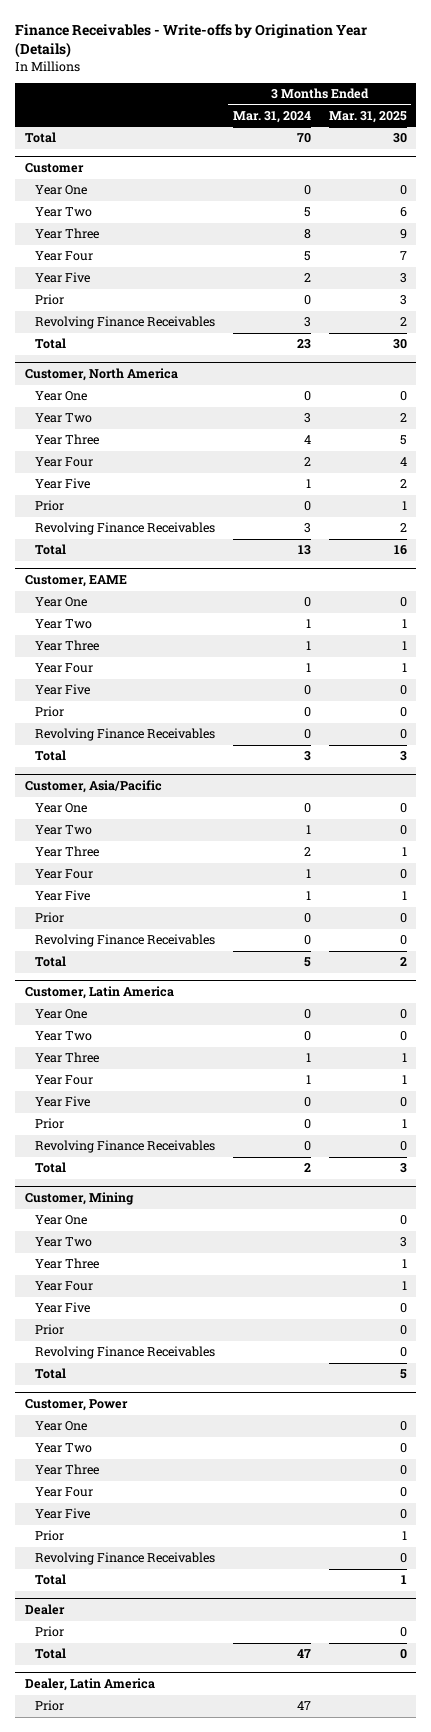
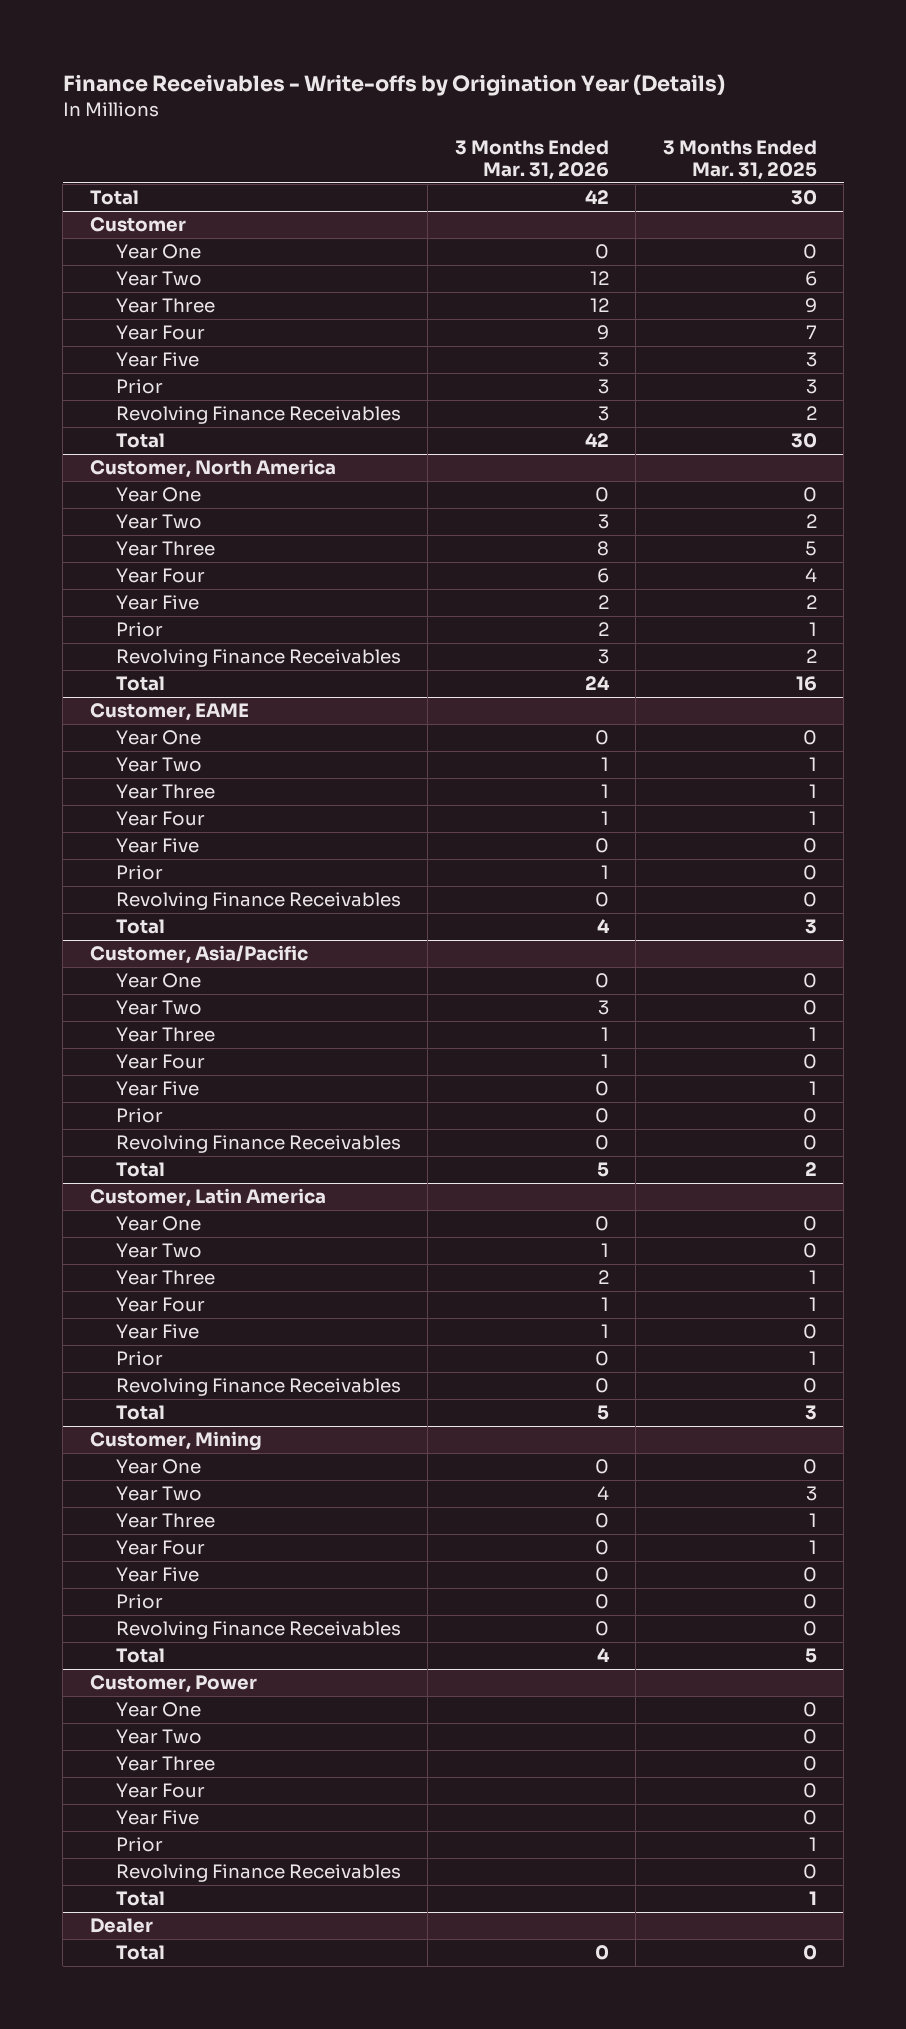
- | 3 Months Ended Mar. 31, 2024 | 3 Months Ended Mar. 31, 2025
+ | 3 Months Ended Mar. 31, 2026 | 3 Months Ended Mar. 31, 2025
@ Dealer
- Prior | | 0
- Dealer, Latin America
- Prior | 47 |

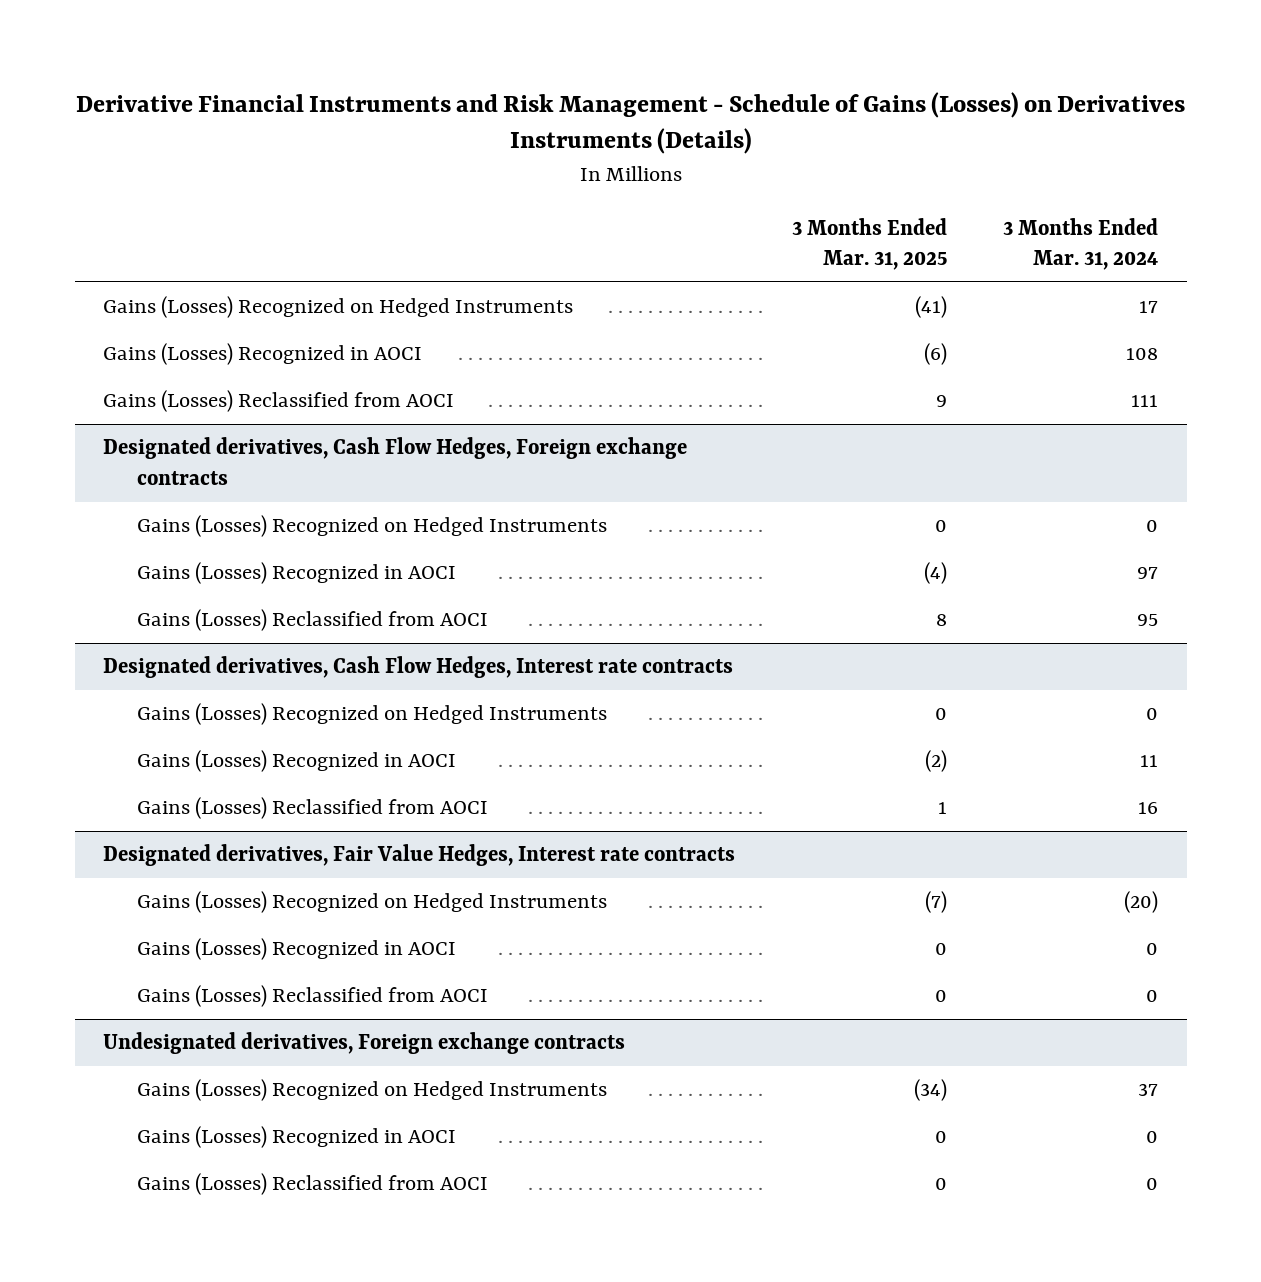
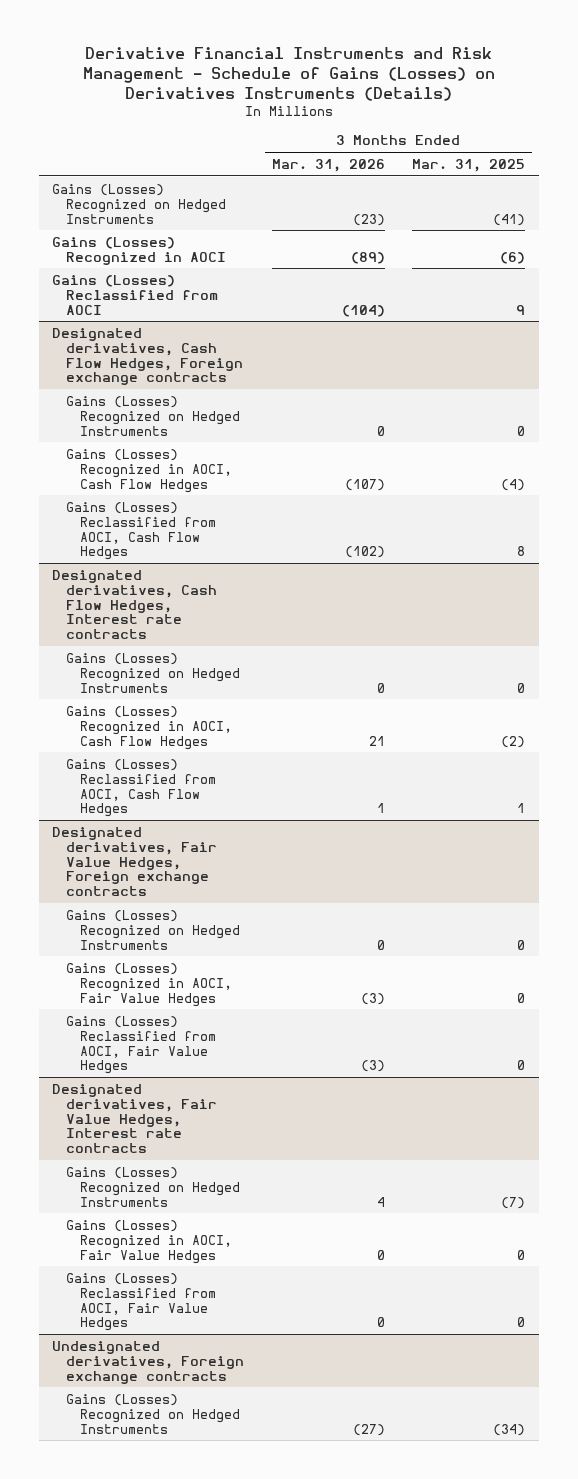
- | 3 Months Ended Mar. 31, 2025 | 3 Months Ended Mar. 31, 2024
+ | 3 Months Ended Mar. 31, 2026 | 3 Months Ended Mar. 31, 2025
@ Designated derivatives, Cash Flow Hedges, Foreign exchange contracts
- Gains (Losses) Recognized in AOCI | (4) | 97
- Gains (Losses) Reclassified from AOCI | 8 | 95
+ Gains (Losses) Recognized in AOCI, Cash Flow Hedges | (107) | (4)
+ Gains (Losses) Reclassified from AOCI, Cash Flow Hedges | (102) | 8
@ Designated derivatives, Cash Flow Hedges, Interest rate contracts
- Gains (Losses) Recognized in AOCI | (2) | 11
- Gains (Losses) Reclassified from AOCI | 1 | 16
+ Gains (Losses) Recognized in AOCI, Cash Flow Hedges | 21 | (2)
+ Gains (Losses) Reclassified from AOCI, Cash Flow Hedges | 1 | 1
+ Designated derivatives, Fair Value Hedges, Foreign exchange contracts
+ Gains (Losses) Recognized on Hedged Instruments | 0 | 0
+ Gains (Losses) Recognized in AOCI, Fair Value Hedges | (3) | 0
+ Gains (Losses) Reclassified from AOCI, Fair Value Hedges | (3) | 0
@ Designated derivatives, Fair Value Hedges, Interest rate contracts
- Gains (Losses) Recognized in AOCI | 0 | 0
- Gains (Losses) Reclassified from AOCI | 0 | 0
+ Gains (Losses) Recognized in AOCI, Fair Value Hedges | 0 | 0
+ Gains (Losses) Reclassified from AOCI, Fair Value Hedges | 0 | 0
@ Undesignated derivatives, Foreign exchange contracts
- Gains (Losses) Recognized in AOCI | 0 | 0
- Gains (Losses) Reclassified from AOCI | 0 | 0

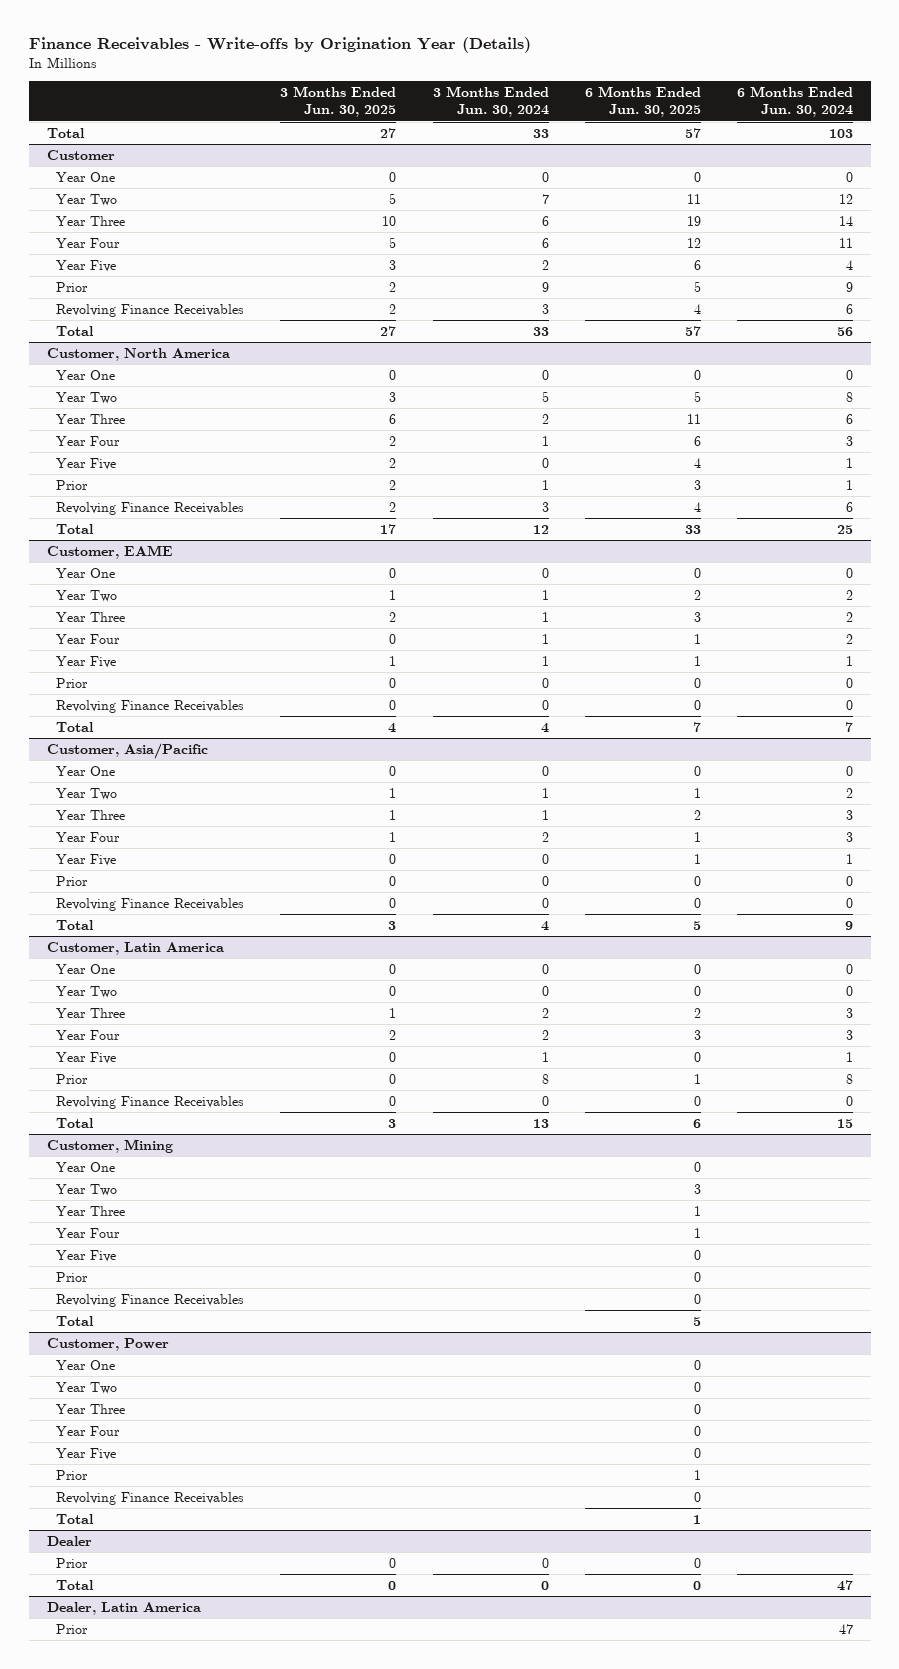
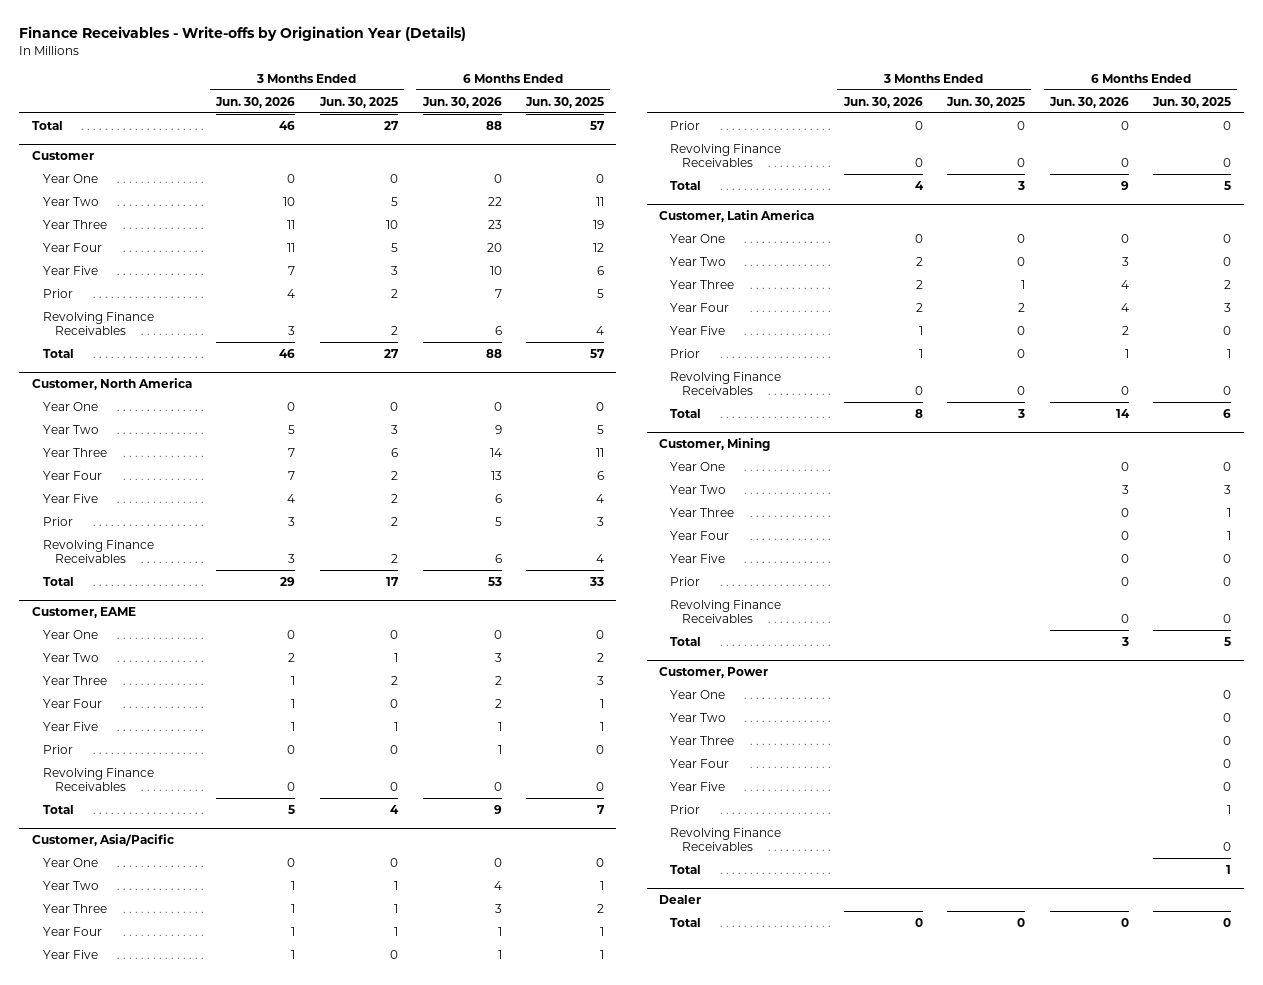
- | 3 Months Ended Jun. 30, 2025 | 3 Months Ended Jun. 30, 2024 | 6 Months Ended Jun. 30, 2025 | 6 Months Ended Jun. 30, 2024
+ | 3 Months Ended Jun. 30, 2026 | 3 Months Ended Jun. 30, 2025 | 6 Months Ended Jun. 30, 2026 | 6 Months Ended Jun. 30, 2025
@ Dealer
- Prior | 0 | 0 | 0 |
- Dealer, Latin America
- Prior | | | | 47

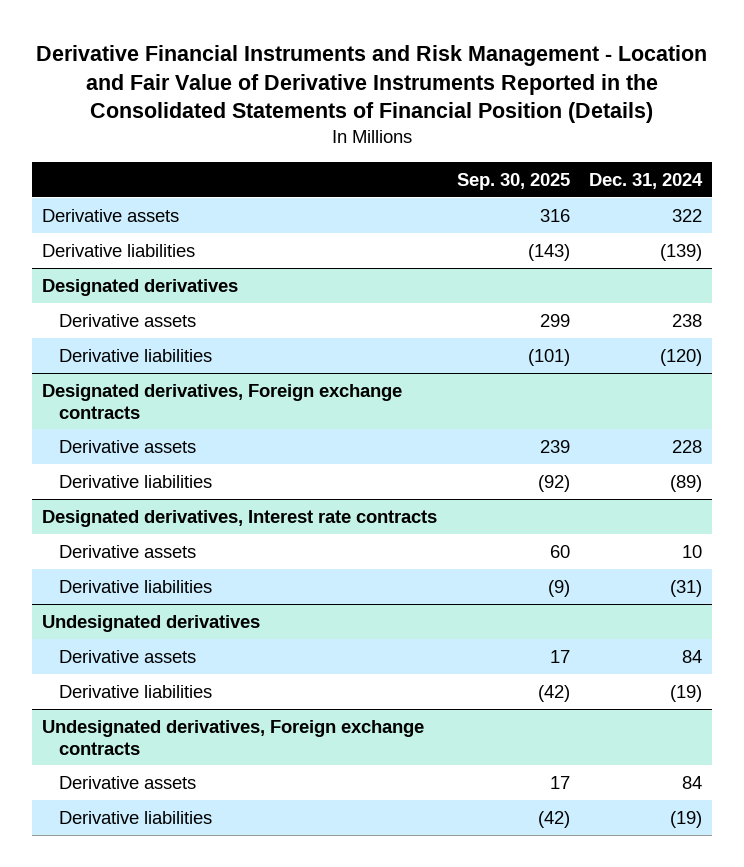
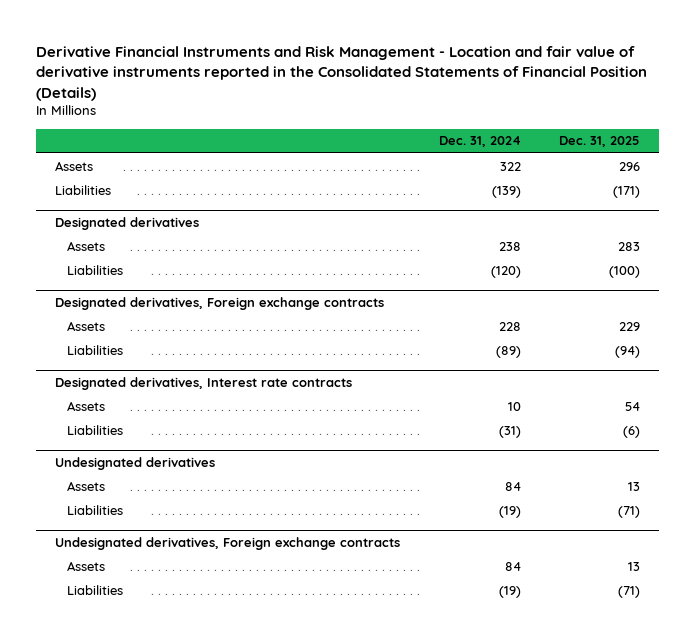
- Derivative Financial Instruments and Risk Management - Location and Fair Value of Derivative Instruments Reported in the Consolidated Statements of Financial Position (Details)
+ Derivative Financial Instruments and Risk Management - Location and fair value of derivative instruments reported in the Consolidated Statements of Financial Position (Details)
- | Sep. 30, 2025 | Dec. 31, 2024
+ | Dec. 31, 2024 | Dec. 31, 2025
- Derivative assets | 316 | 322
- Derivative liabilities | (143) | (139)
+ Assets | 322 | 296
+ Liabilities | (139) | (171)
@ Designated derivatives
- Derivative assets | 299 | 238
- Derivative liabilities | (101) | (120)
+ Assets | 238 | 283
+ Liabilities | (120) | (100)
@ Designated derivatives, Foreign exchange contracts
- Derivative assets | 239 | 228
- Derivative liabilities | (92) | (89)
+ Assets | 228 | 229
+ Liabilities | (89) | (94)
@ Designated derivatives, Interest rate contracts
- Derivative assets | 60 | 10
- Derivative liabilities | (9) | (31)
+ Assets | 10 | 54
+ Liabilities | (31) | (6)
@ Undesignated derivatives
- Derivative assets | 17 | 84
- Derivative liabilities | (42) | (19)
+ Assets | 84 | 13
+ Liabilities | (19) | (71)
@ Undesignated derivatives, Foreign exchange contracts
- Derivative assets | 17 | 84
- Derivative liabilities | (42) | (19)
+ Assets | 84 | 13
+ Liabilities | (19) | (71)

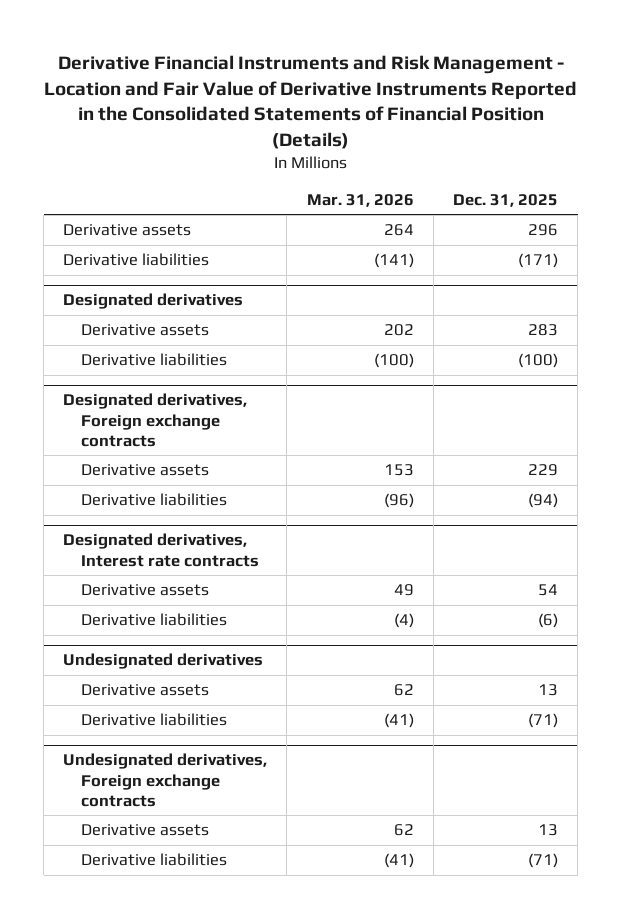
- Derivative Financial Instruments and Risk Management - Location and fair value of derivative instruments reported in the Consolidated Statements of Financial Position (Details)
+ Derivative Financial Instruments and Risk Management - Location and Fair Value of Derivative Instruments Reported in the Consolidated Statements of Financial Position (Details)
- | Dec. 31, 2024 | Dec. 31, 2025
+ | Mar. 31, 2026 | Dec. 31, 2025
- Assets | 322 | 296
- Liabilities | (139) | (171)
+ Derivative assets | 264 | 296
+ Derivative liabilities | (141) | (171)
@ Designated derivatives
- Assets | 238 | 283
- Liabilities | (120) | (100)
+ Derivative assets | 202 | 283
+ Derivative liabilities | (100) | (100)
@ Designated derivatives, Foreign exchange contracts
- Assets | 228 | 229
- Liabilities | (89) | (94)
+ Derivative assets | 153 | 229
+ Derivative liabilities | (96) | (94)
@ Designated derivatives, Interest rate contracts
- Assets | 10 | 54
- Liabilities | (31) | (6)
+ Derivative assets | 49 | 54
+ Derivative liabilities | (4) | (6)
@ Undesignated derivatives
- Assets | 84 | 13
- Liabilities | (19) | (71)
+ Derivative assets | 62 | 13
+ Derivative liabilities | (41) | (71)
@ Undesignated derivatives, Foreign exchange contracts
- Assets | 84 | 13
- Liabilities | (19) | (71)
+ Derivative assets | 62 | 13
+ Derivative liabilities | (41) | (71)

